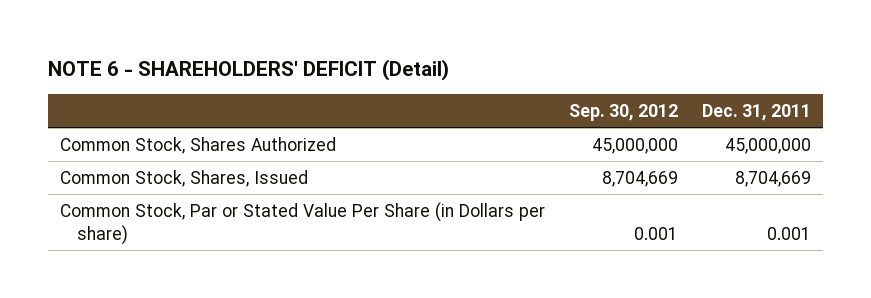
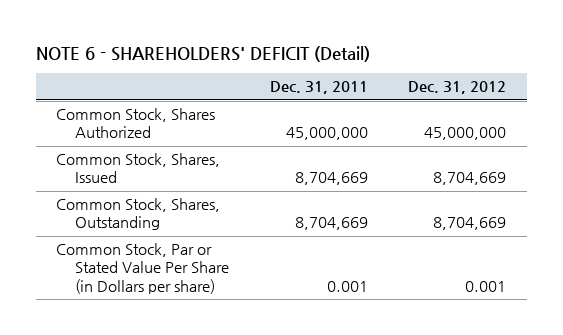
- | Sep. 30, 2012 | Dec. 31, 2011
+ | Dec. 31, 2011 | Dec. 31, 2012
+ Common Stock, Shares, Outstanding | 8,704,669 | 8,704,669

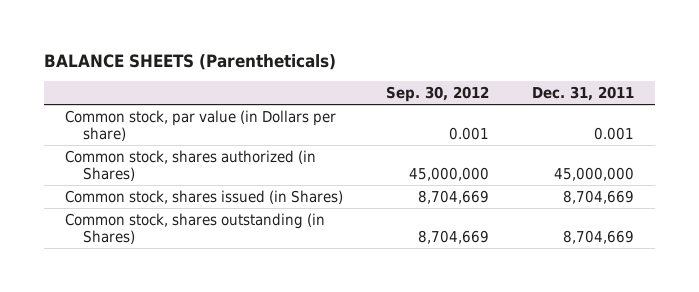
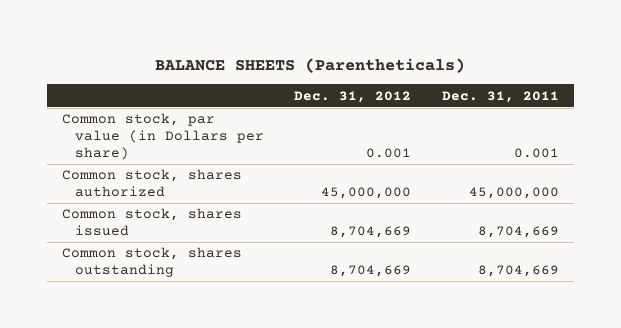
- | Sep. 30, 2012 | Dec. 31, 2011
+ | Dec. 31, 2012 | Dec. 31, 2011
- Common stock, shares authorized (in Shares) | 45,000,000 | 45,000,000
- Common stock, shares issued (in Shares) | 8,704,669 | 8,704,669
- Common stock, shares outstanding (in Shares) | 8,704,669 | 8,704,669
+ Common stock, shares authorized | 45,000,000 | 45,000,000
+ Common stock, shares issued | 8,704,669 | 8,704,669
+ Common stock, shares outstanding | 8,704,669 | 8,704,669

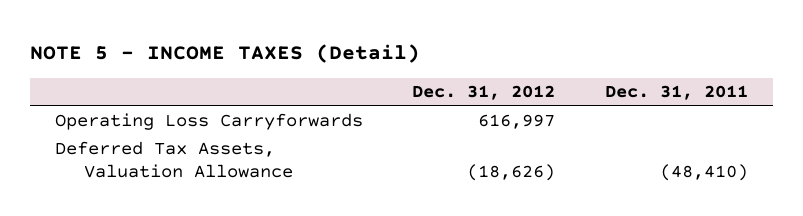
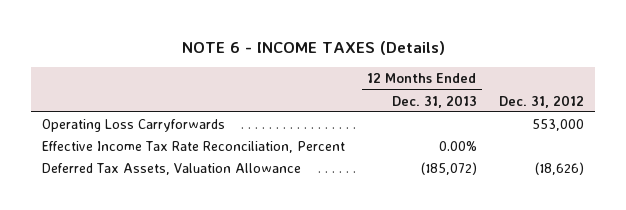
- NOTE 5 - INCOME TAXES (Detail)
+ NOTE 6 - INCOME TAXES (Details)
- | Dec. 31, 2012 | Dec. 31, 2011
+ | 12 Months Ended Dec. 31, 2013 | Dec. 31, 2012
- Operating Loss Carryforwards | 616,997 |
+ Operating Loss Carryforwards | | 553,000
+ Effective Income Tax Rate Reconciliation, Percent | 0.00% |

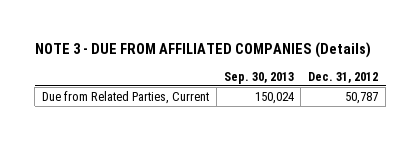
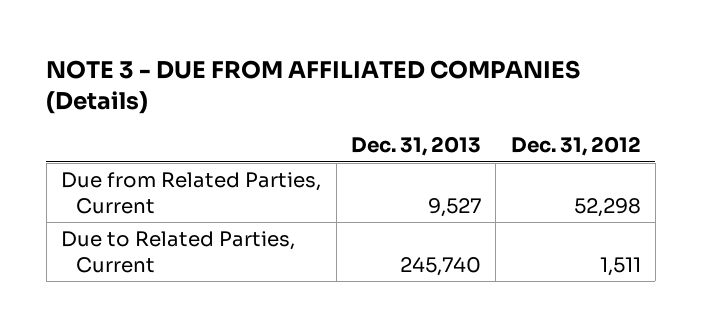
- | Sep. 30, 2013 | Dec. 31, 2012
+ | Dec. 31, 2013 | Dec. 31, 2012
- Due from Related Parties, Current | 150,024 | 50,787
+ Due from Related Parties, Current | 9,527 | 52,298
+ Due to Related Parties, Current | 245,740 | 1,511

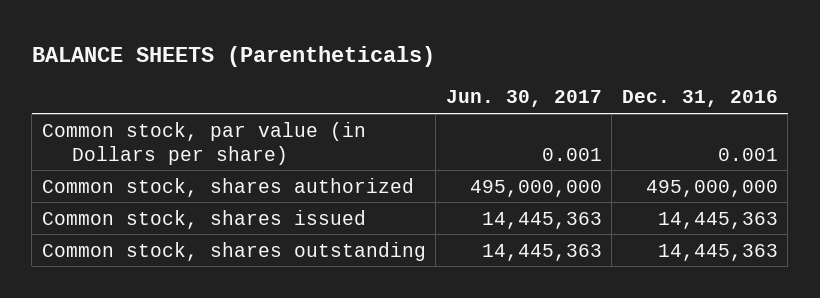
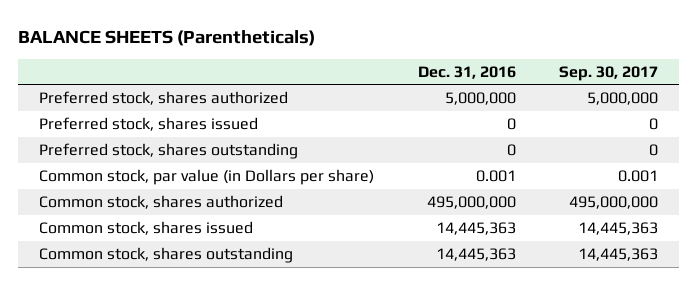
- | Jun. 30, 2017 | Dec. 31, 2016
+ | Dec. 31, 2016 | Sep. 30, 2017
+ Preferred stock, shares authorized | 5,000,000 | 5,000,000
+ Preferred stock, shares issued | 0 | 0
+ Preferred stock, shares outstanding | 0 | 0

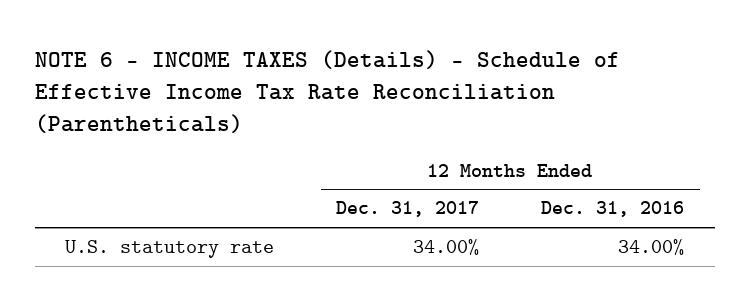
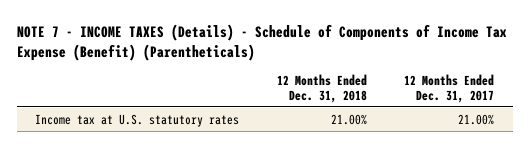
- NOTE 6 - INCOME TAXES (Details) - Schedule of Effective Income Tax Rate Reconciliation (Parentheticals)
+ NOTE 7 - INCOME TAXES (Details) - Schedule of Components of Income Tax Expense (Benefit) (Parentheticals)
- | 12 Months Ended Dec. 31, 2017 | 12 Months Ended Dec. 31, 2016
+ | 12 Months Ended Dec. 31, 2018 | 12 Months Ended Dec. 31, 2017
- U.S. statutory rate | 34.00% | 34.00%
+ Income tax at U.S. statutory rates | 21.00% | 21.00%

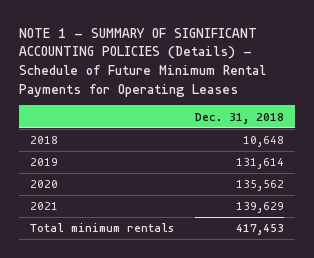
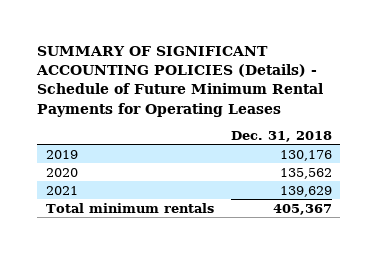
- NOTE 1 - SUMMARY OF SIGNIFICANT ACCOUNTING POLICIES (Details) - Schedule of Future Minimum Rental Payments for Operating Leases
+ SUMMARY OF SIGNIFICANT ACCOUNTING POLICIES (Details) - Schedule of Future Minimum Rental Payments for Operating Leases
- 2018 | 10,648
- 2019 | 131,614
+ 2019 | 130,176
- Total minimum rentals | 417,453
+ Total minimum rentals | 405,367

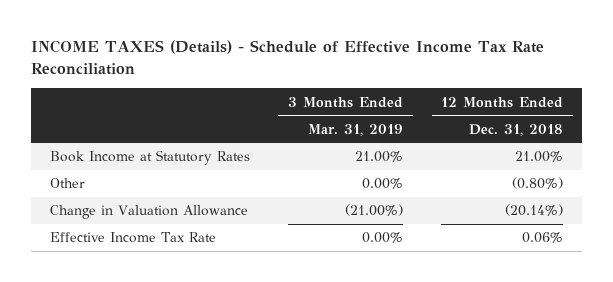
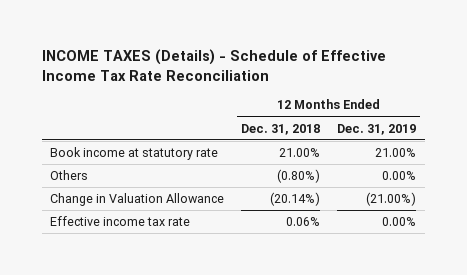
- | 3 Months Ended Mar. 31, 2019 | 12 Months Ended Dec. 31, 2018
+ | 12 Months Ended Dec. 31, 2018 | 12 Months Ended Dec. 31, 2019
- Book Income at Statutory Rates | 21.00% | 21.00%
- Other | 0.00% | (0.80%)
+ Book income at statutory rate | 21.00% | 21.00%
+ Others | (0.80%) | 0.00%
- Effective Income Tax Rate | 0.00% | 0.06%
+ Effective income tax rate | 0.06% | 0.00%

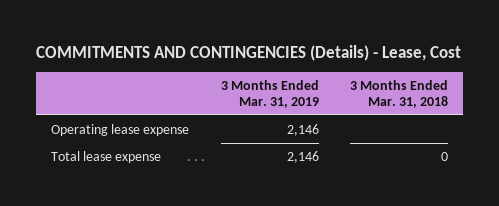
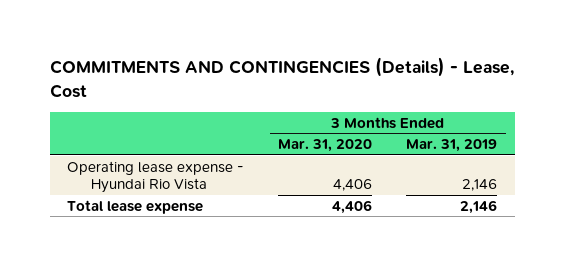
- | 3 Months Ended Mar. 31, 2019 | 3 Months Ended Mar. 31, 2018
+ | 3 Months Ended Mar. 31, 2020 | 3 Months Ended Mar. 31, 2019
- Operating lease expense | 2,146 |
+ Operating lease expense - Hyundai Rio Vista | 4,406 | 2,146

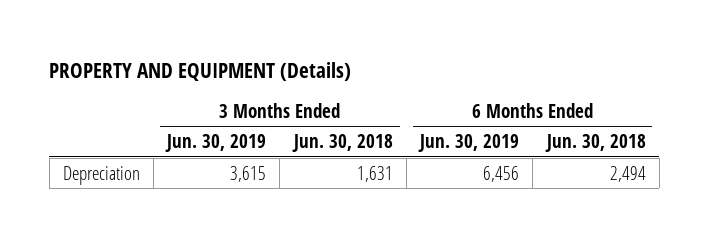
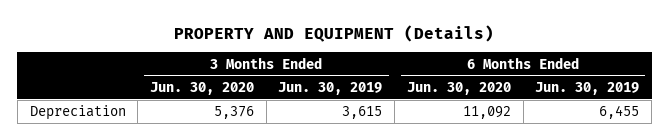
- | 3 Months Ended Jun. 30, 2019 | 3 Months Ended Jun. 30, 2018 | 6 Months Ended Jun. 30, 2019 | 6 Months Ended Jun. 30, 2018
+ | 3 Months Ended Jun. 30, 2020 | 3 Months Ended Jun. 30, 2019 | 6 Months Ended Jun. 30, 2020 | 6 Months Ended Jun. 30, 2019
- Depreciation | 3,615 | 1,631 | 6,456 | 2,494
+ Depreciation | 5,376 | 3,615 | 11,092 | 6,455

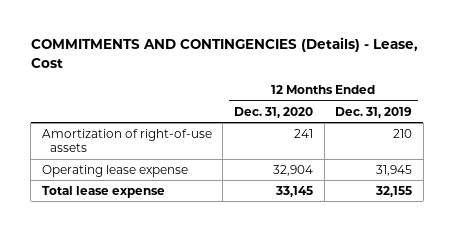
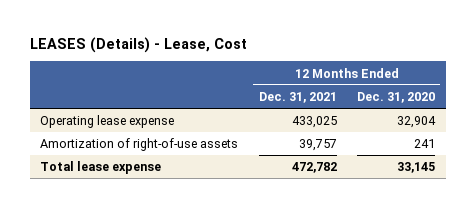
- COMMITMENTS AND CONTINGENCIES (Details) - Lease, Cost
+ LEASES (Details) - Lease, Cost
- | 12 Months Ended Dec. 31, 2020 | 12 Months Ended Dec. 31, 2019
+ | 12 Months Ended Dec. 31, 2021 | 12 Months Ended Dec. 31, 2020
moved down: Amortization of right-of-use assets | 39,757 | 241

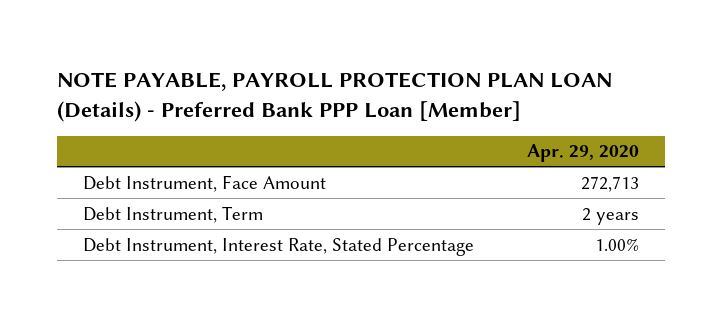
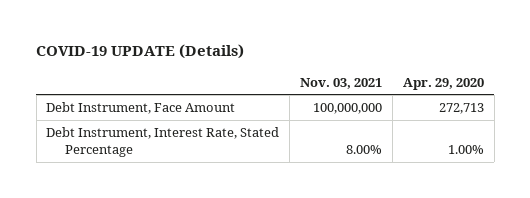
- NOTE PAYABLE, PAYROLL PROTECTION PLAN LOAN (Details) - Preferred Bank PPP Loan [Member]
+ COVID-19 UPDATE (Details)
- | Apr. 29, 2020
+ | Nov. 03, 2021 | Apr. 29, 2020
- Debt Instrument, Term | 2 years

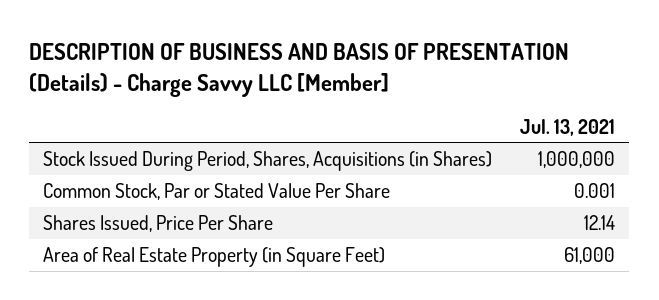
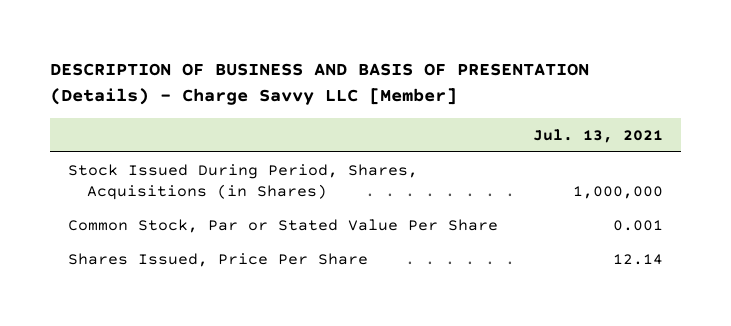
- Area of Real Estate Property (in Square Feet) | 61,000

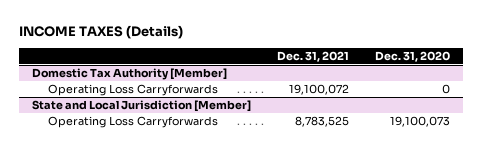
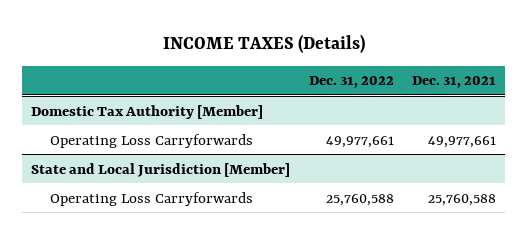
- | Dec. 31, 2021 | Dec. 31, 2020
+ | Dec. 31, 2022 | Dec. 31, 2021
@ Domestic Tax Authority [Member]
- Operating Loss Carryforwards | 19,100,072 | 0
+ Operating Loss Carryforwards | 49,977,661 | 49,977,661
@ State and Local Jurisdiction [Member]
- Operating Loss Carryforwards | 8,783,525 | 19,100,073
+ Operating Loss Carryforwards | 25,760,588 | 25,760,588

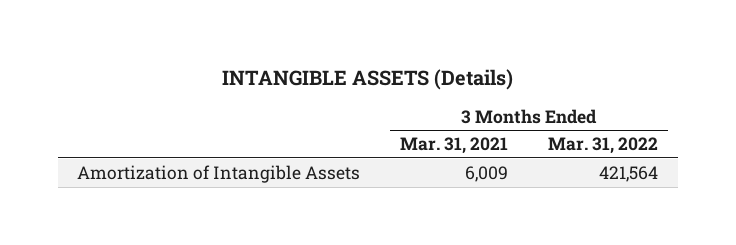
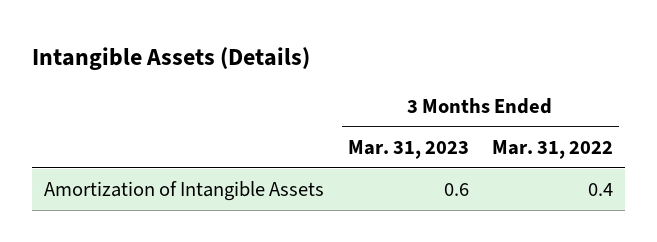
- INTANGIBLE ASSETS (Details)
+ Intangible Assets (Details)
- | 3 Months Ended Mar. 31, 2021 | 3 Months Ended Mar. 31, 2022
+ | 3 Months Ended Mar. 31, 2023 | 3 Months Ended Mar. 31, 2022
- Amortization of Intangible Assets | 6,009 | 421,564
+ Amortization of Intangible Assets | 0.6 | 0.4

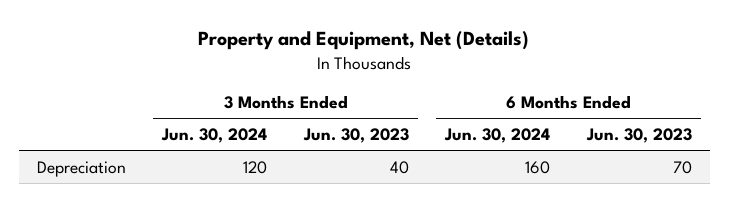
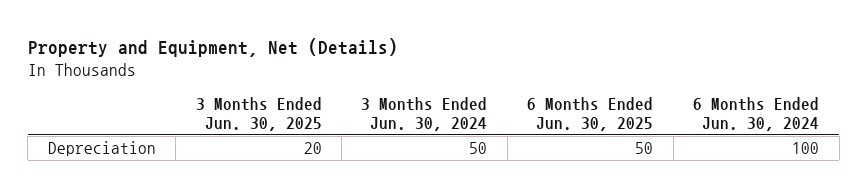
- | 3 Months Ended Jun. 30, 2024 | 3 Months Ended Jun. 30, 2023 | 6 Months Ended Jun. 30, 2024 | 6 Months Ended Jun. 30, 2023
+ | 3 Months Ended Jun. 30, 2025 | 3 Months Ended Jun. 30, 2024 | 6 Months Ended Jun. 30, 2025 | 6 Months Ended Jun. 30, 2024
- Depreciation | 120 | 40 | 160 | 70
+ Depreciation | 20 | 50 | 50 | 100

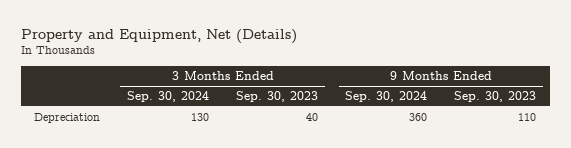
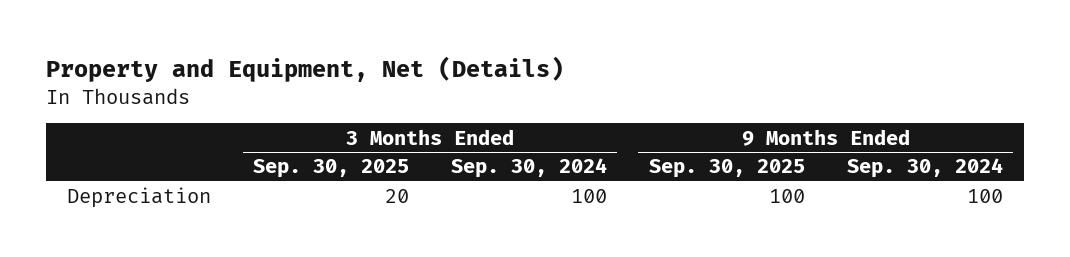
- | 3 Months Ended Sep. 30, 2024 | 3 Months Ended Sep. 30, 2023 | 9 Months Ended Sep. 30, 2024 | 9 Months Ended Sep. 30, 2023
+ | 3 Months Ended Sep. 30, 2025 | 3 Months Ended Sep. 30, 2024 | 9 Months Ended Sep. 30, 2025 | 9 Months Ended Sep. 30, 2024
- Depreciation | 130 | 40 | 360 | 110
+ Depreciation | 20 | 100 | 100 | 100

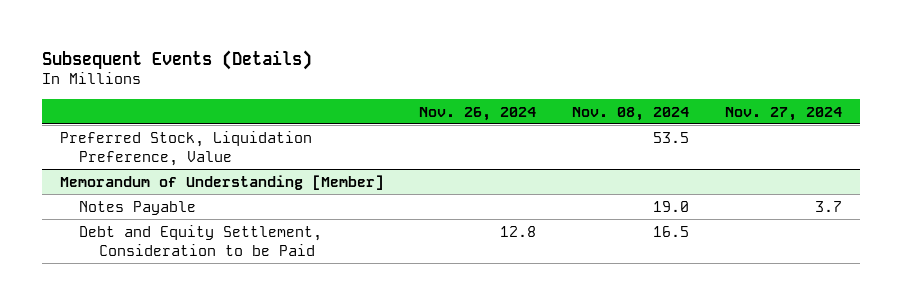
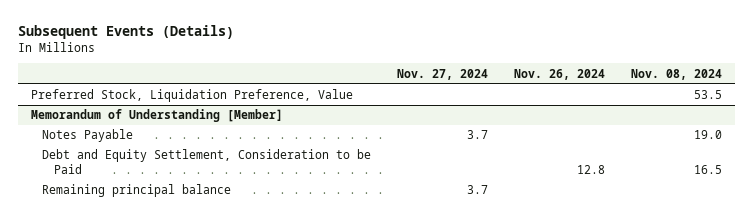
- | Nov. 26, 2024 | Nov. 08, 2024 | Nov. 27, 2024
+ | Nov. 27, 2024 | Nov. 26, 2024 | Nov. 08, 2024
@ Memorandum of Understanding [Member]
+ Remaining principal balance | 3.7 | |

